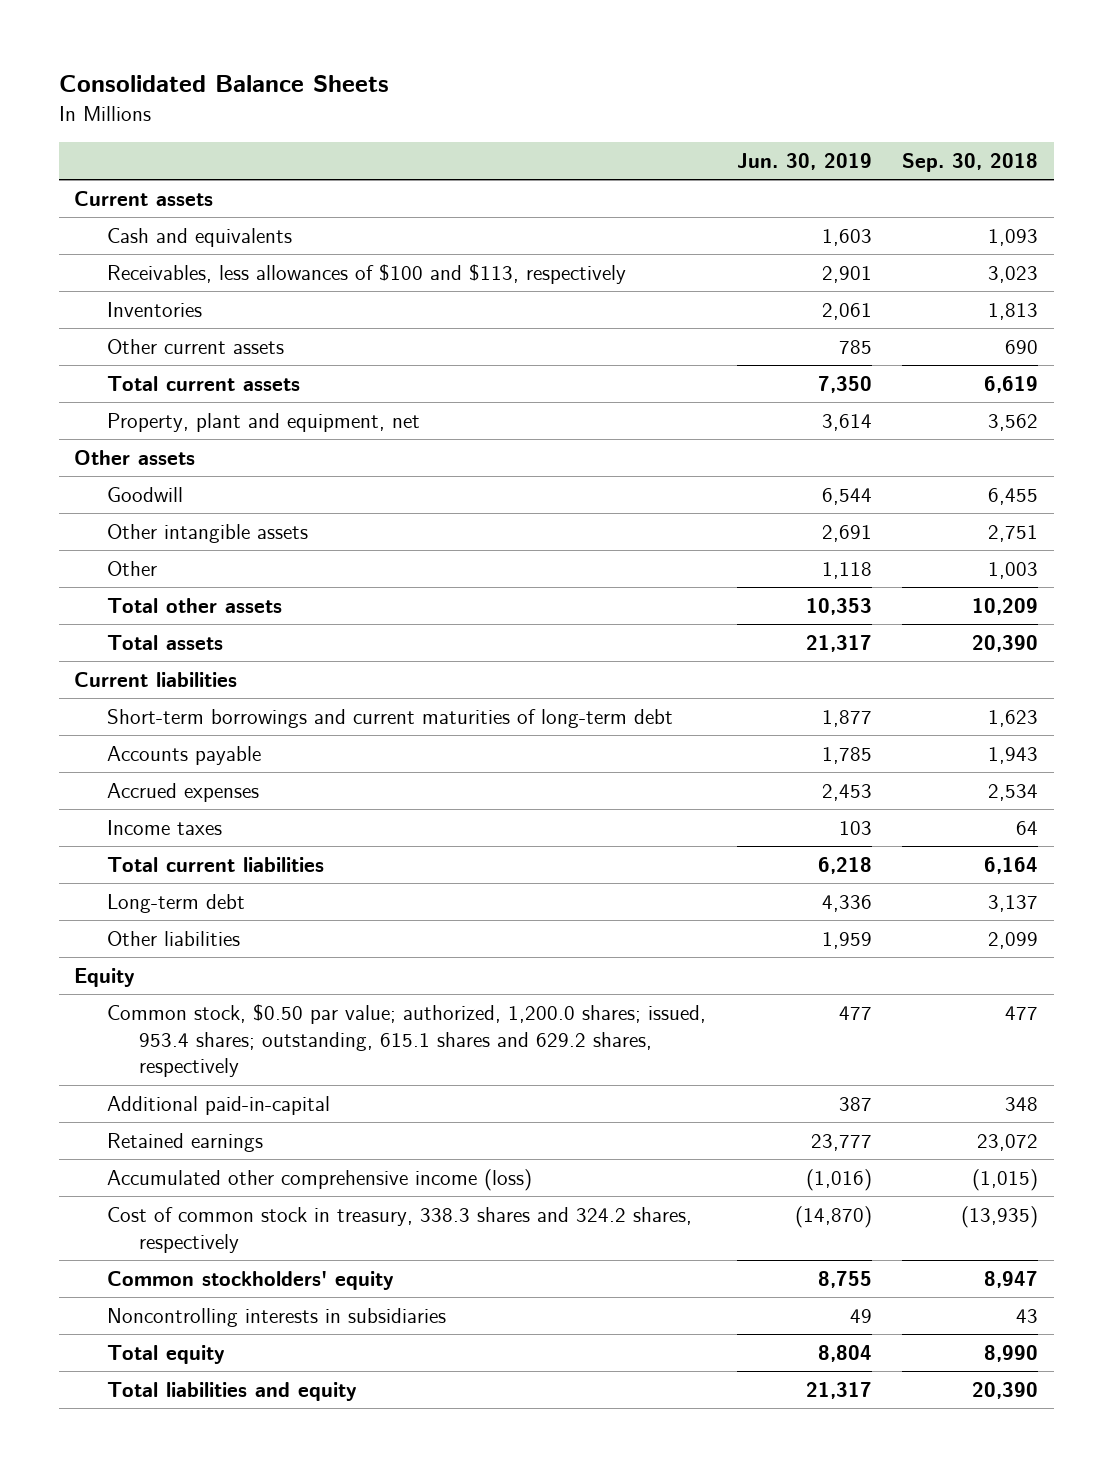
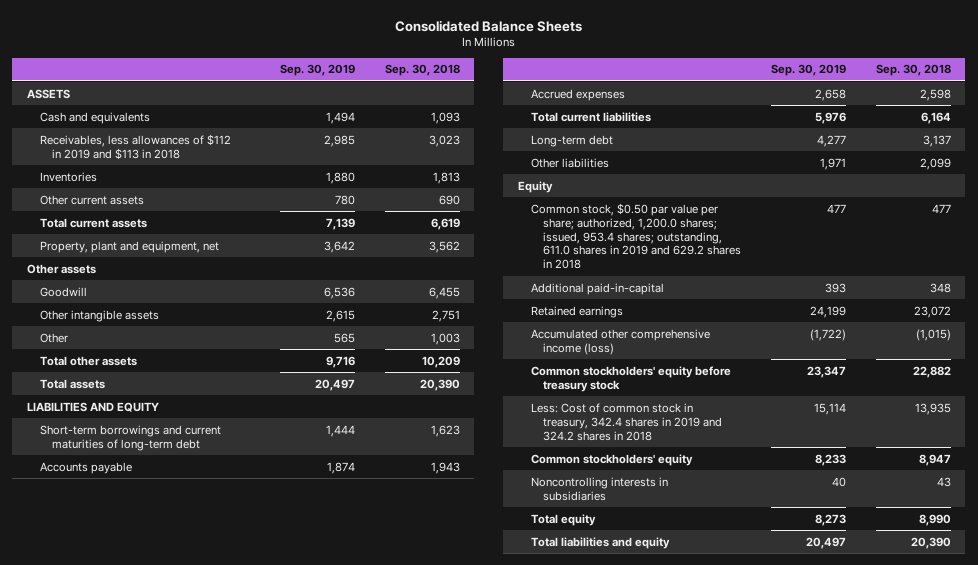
- | Jun. 30, 2019 | Sep. 30, 2018
+ | Sep. 30, 2019 | Sep. 30, 2018
- Current assets
+ ASSETS
- Receivables, less allowances of $100 and $113, respectively | 2,901 | 3,023
+ Receivables, less allowances of $112 in 2019 and $113 in 2018 | 2,985 | 3,023
- Current liabilities
+ LIABILITIES AND EQUITY
- Accrued expenses | 2,453 | 2,534
- Income taxes | 103 | 64
+ Accrued expenses | 2,658 | 2,598
- Common stock, $0.50 par value; authorized, 1,200.0 shares; issued, 953.4 shares; outstanding, 615.1 shares and 629.2 shares, respectively | 477 | 477
+ Common stock, $0.50 par value per share; authorized, 1,200.0 shares; issued, 953.4 shares; outstanding, 611.0 shares in 2019 and 629.2 shares in 2018 | 477 | 477
- Cost of common stock in treasury, 338.3 shares and 324.2 shares, respectively | (14,870) | (13,935)
+ Common stockholders' equity before treasury stock | 23,347 | 22,882
+ Less: Cost of common stock in treasury, 342.4 shares in 2019 and 324.2 shares in 2018 | 15,114 | 13,935

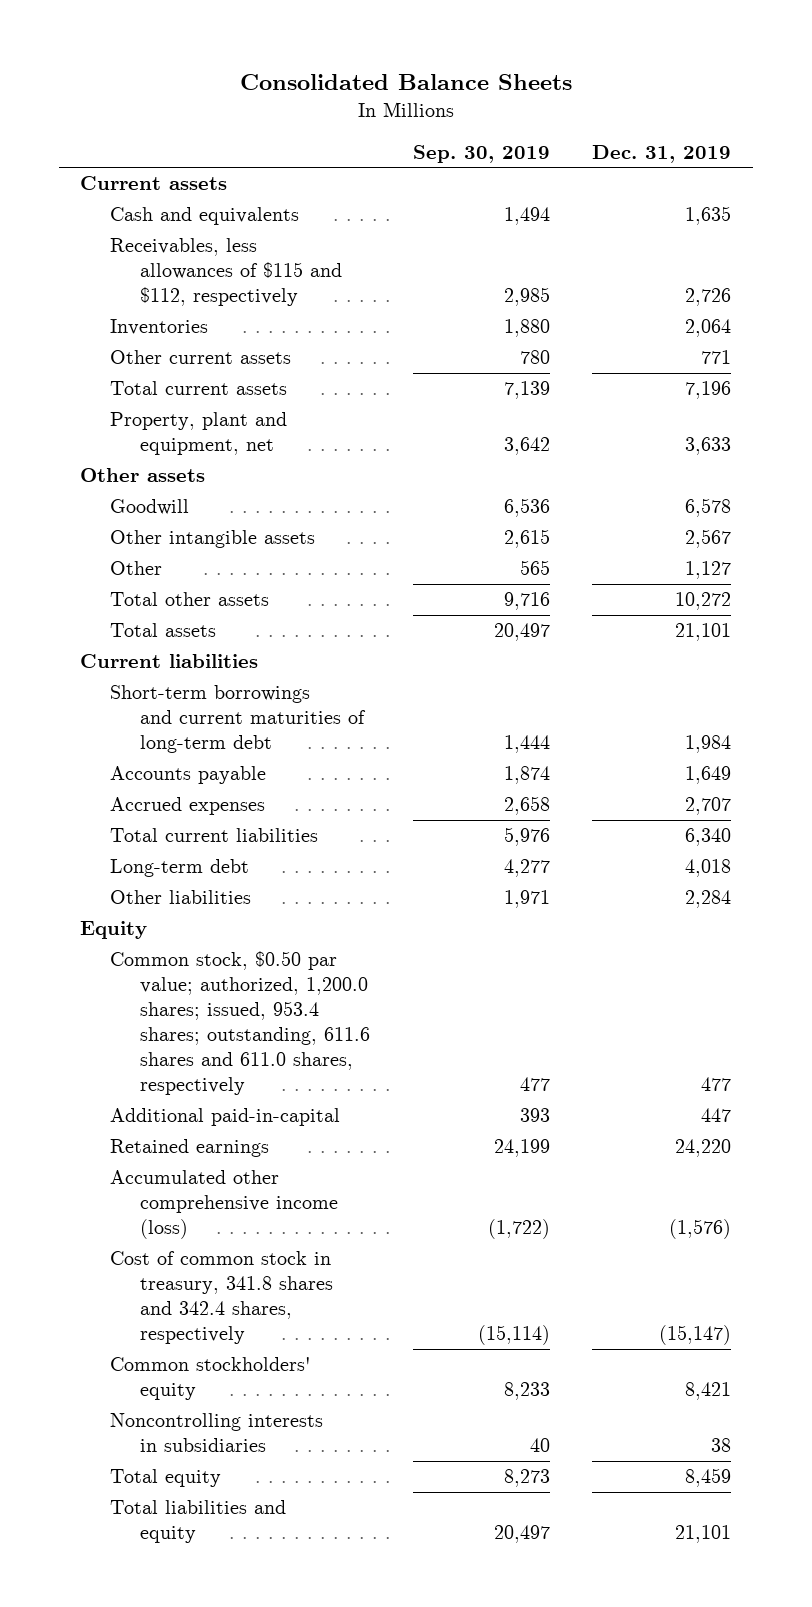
- | Sep. 30, 2019 | Sep. 30, 2018
+ | Sep. 30, 2019 | Dec. 31, 2019
- ASSETS
+ Current assets
- Receivables, less allowances of $112 in 2019 and $113 in 2018 | 2,985 | 3,023
+ Receivables, less allowances of $115 and $112, respectively | 2,985 | 2,726
- LIABILITIES AND EQUITY
+ Current liabilities
- Common stock, $0.50 par value per share; authorized, 1,200.0 shares; issued, 953.4 shares; outstanding, 611.0 shares in 2019 and 629.2 shares in 2018 | 477 | 477
+ Common stock, $0.50 par value; authorized, 1,200.0 shares; issued, 953.4 shares; outstanding, 611.6 shares and 611.0 shares, respectively | 477 | 477
- Common stockholders' equity before treasury stock | 23,347 | 22,882
- Less: Cost of common stock in treasury, 342.4 shares in 2019 and 324.2 shares in 2018 | 15,114 | 13,935
+ Cost of common stock in treasury, 341.8 shares and 342.4 shares, respectively | (15,114) | (15,147)

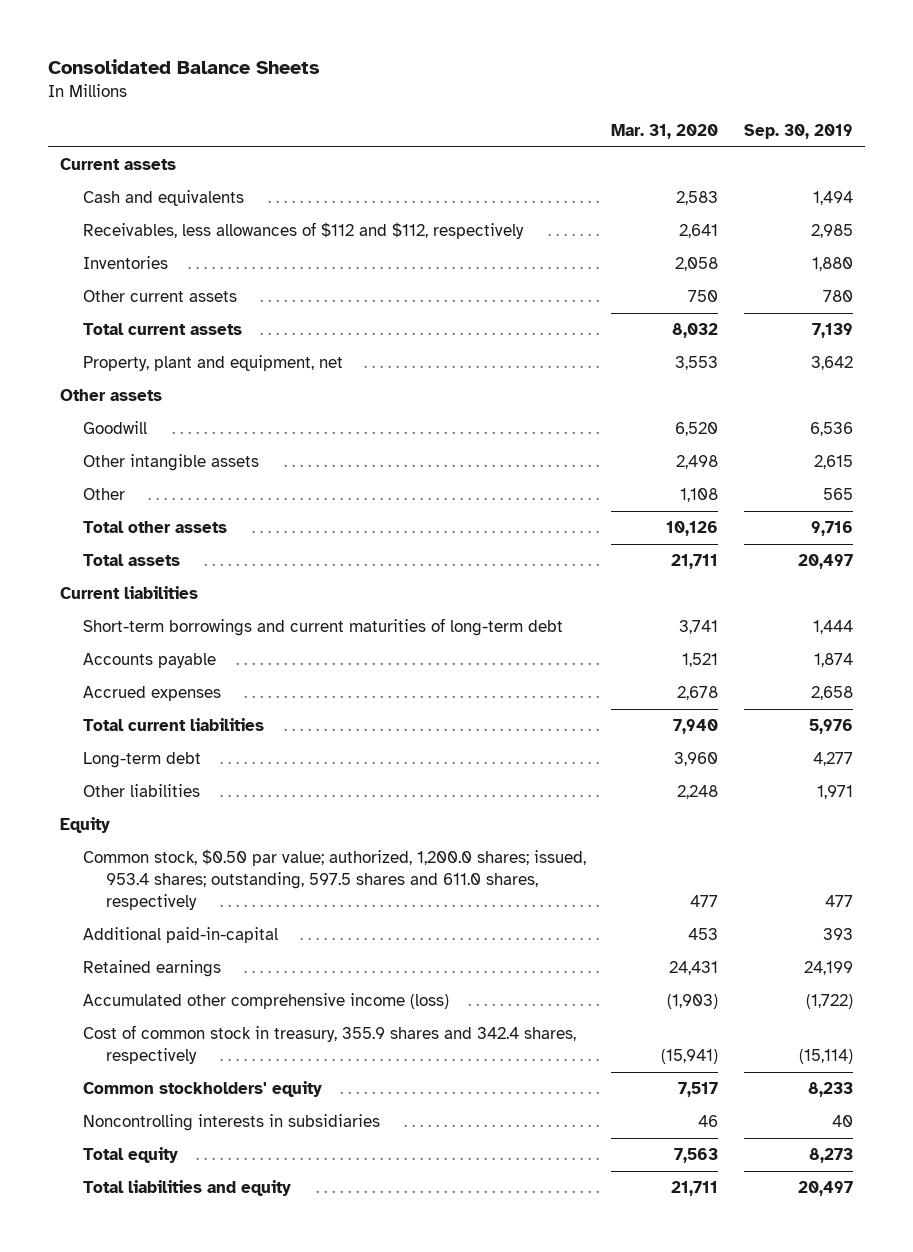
- | Sep. 30, 2019 | Dec. 31, 2019
+ | Mar. 31, 2020 | Sep. 30, 2019
- Receivables, less allowances of $115 and $112, respectively | 2,985 | 2,726
+ Receivables, less allowances of $112 and $112, respectively | 2,641 | 2,985
- Common stock, $0.50 par value; authorized, 1,200.0 shares; issued, 953.4 shares; outstanding, 611.6 shares and 611.0 shares, respectively | 477 | 477
+ Common stock, $0.50 par value; authorized, 1,200.0 shares; issued, 953.4 shares; outstanding, 597.5 shares and 611.0 shares, respectively | 477 | 477
- Cost of common stock in treasury, 341.8 shares and 342.4 shares, respectively | (15,114) | (15,147)
+ Cost of common stock in treasury, 355.9 shares and 342.4 shares, respectively | (15,941) | (15,114)

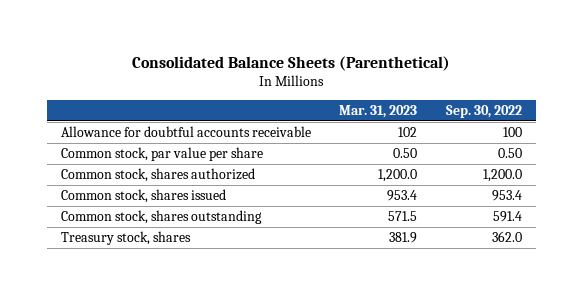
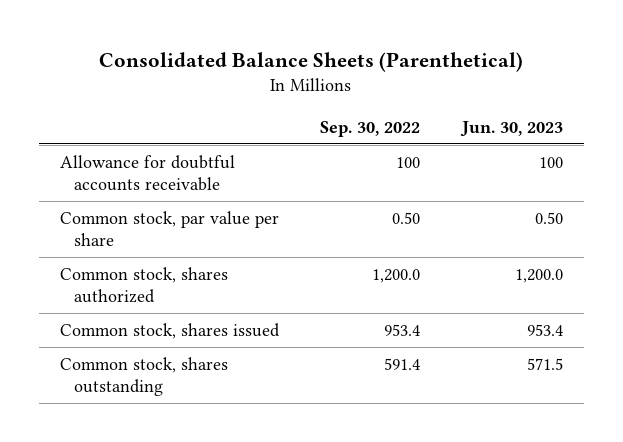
- | Mar. 31, 2023 | Sep. 30, 2022
+ | Sep. 30, 2022 | Jun. 30, 2023
- Treasury stock, shares | 381.9 | 362.0

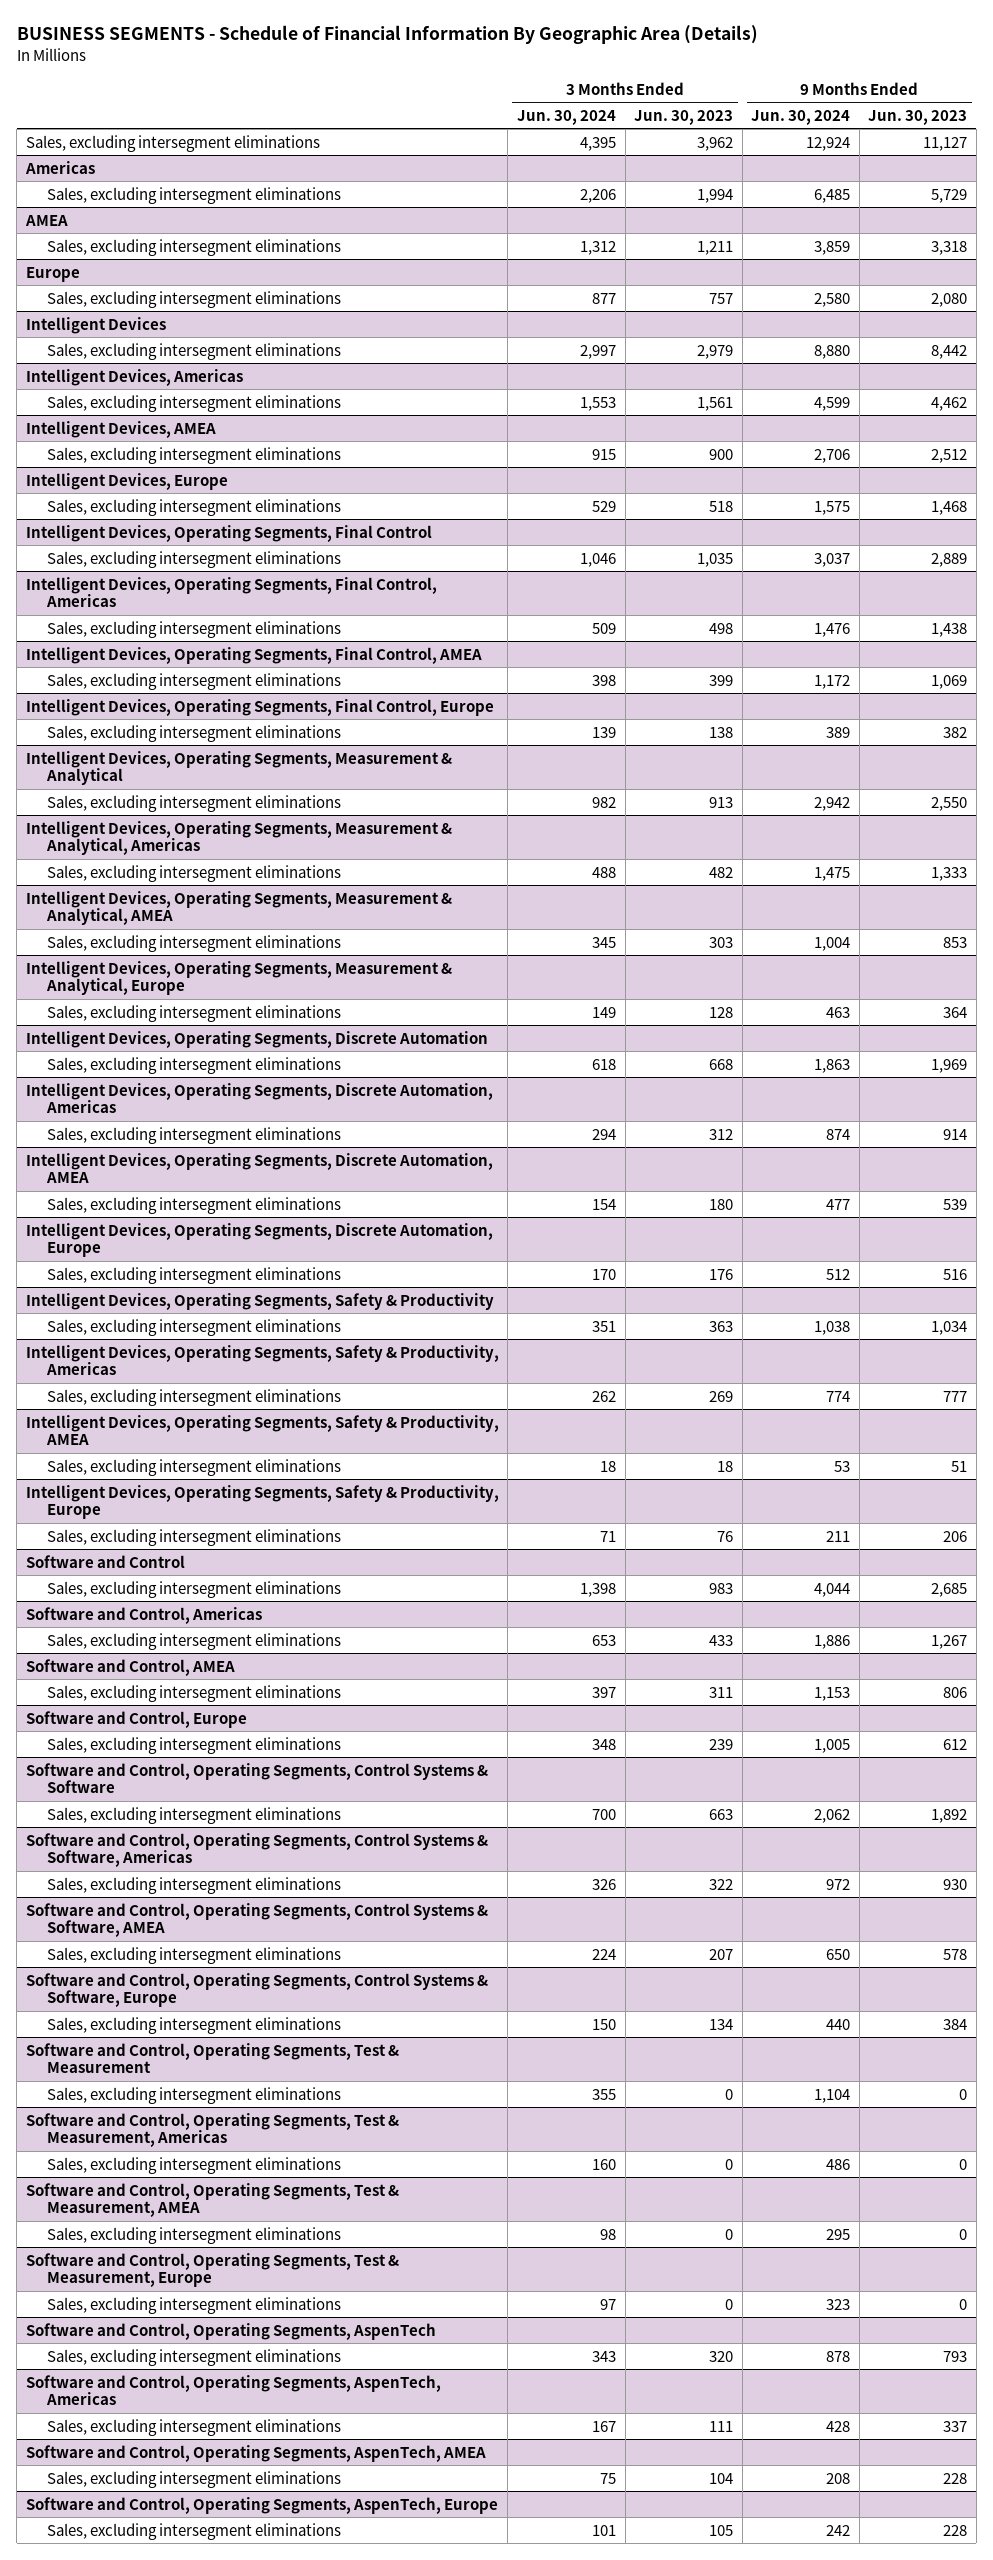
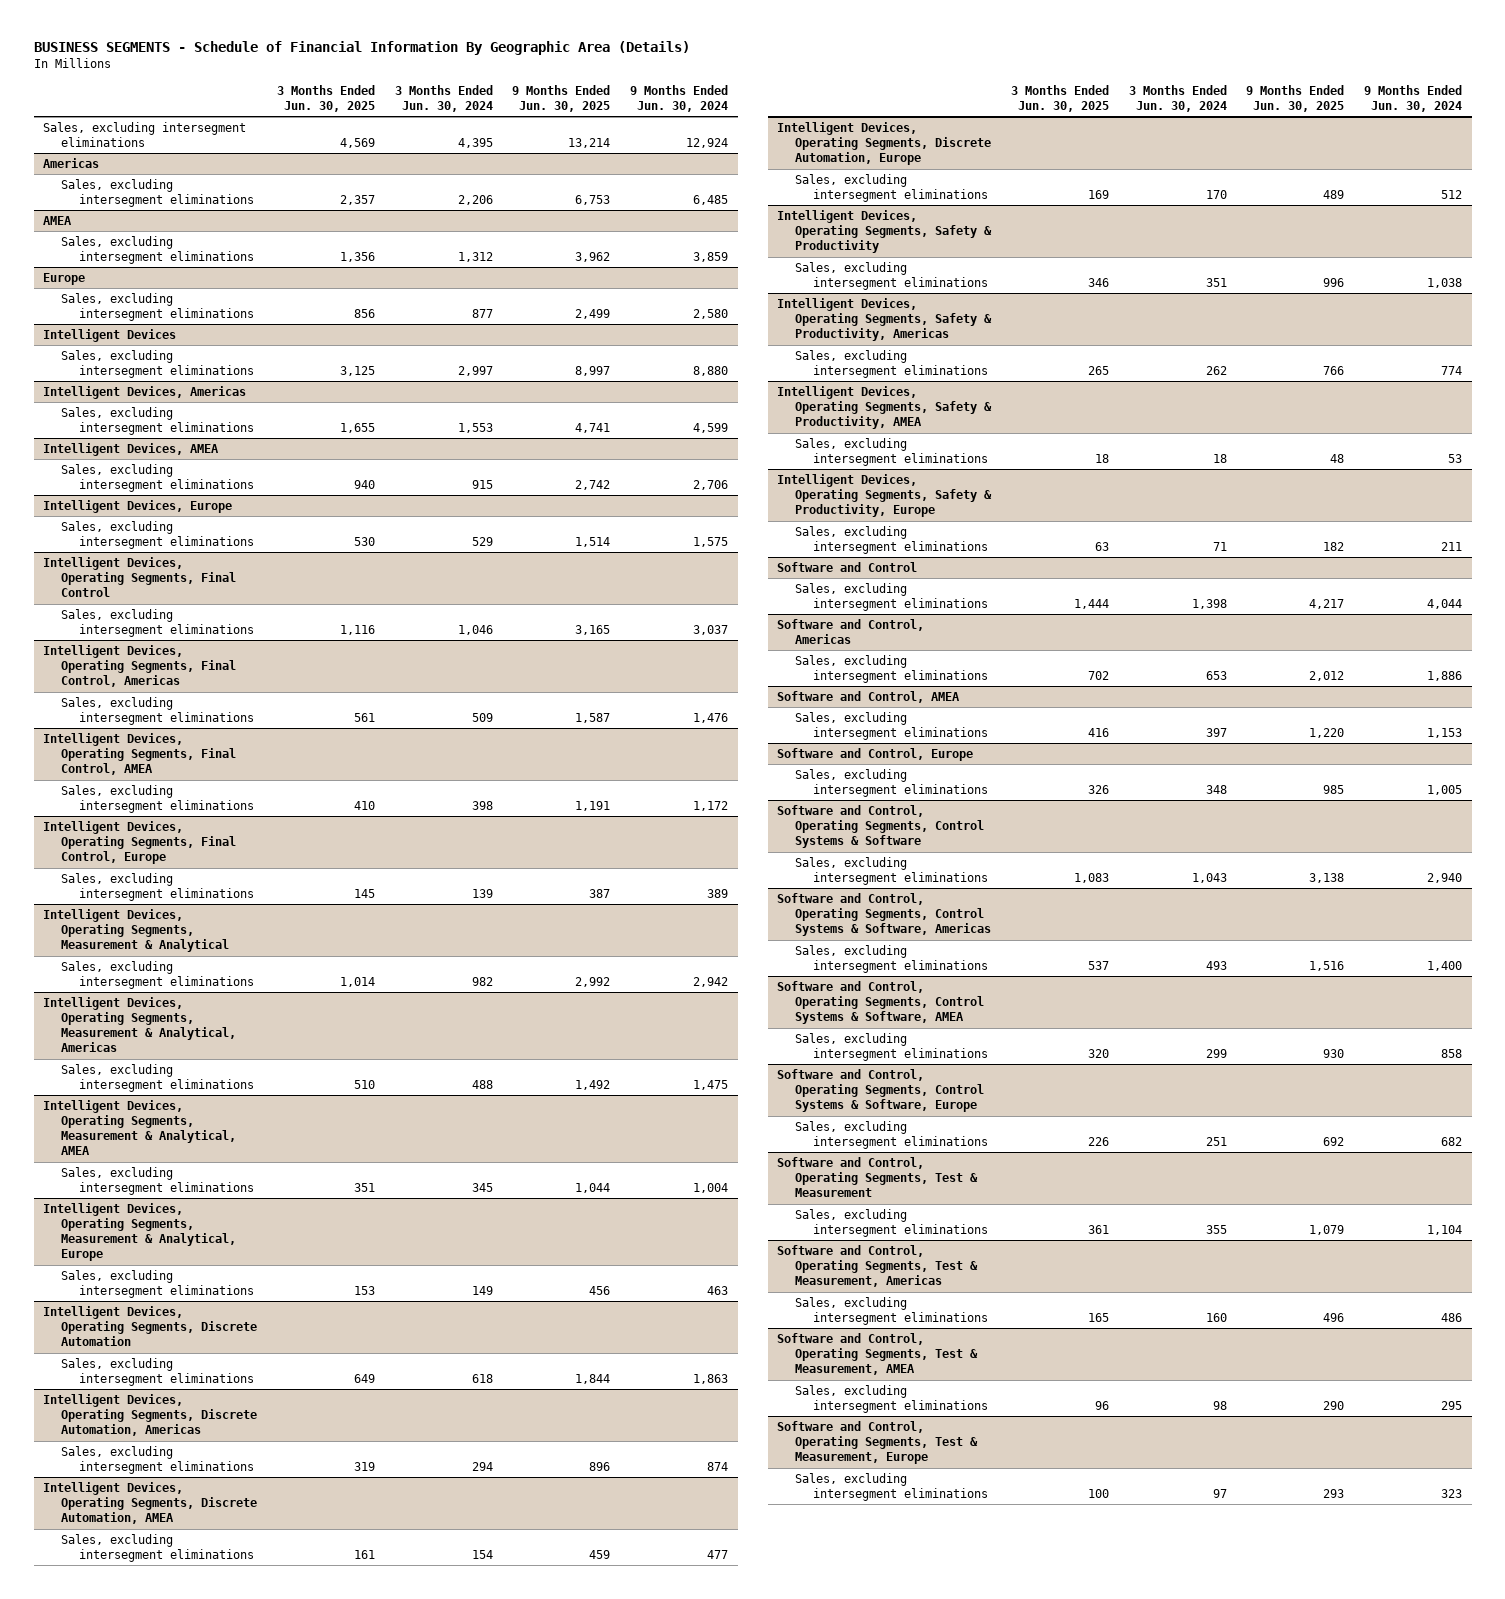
- | 3 Months Ended Jun. 30, 2024 | 3 Months Ended Jun. 30, 2023 | 9 Months Ended Jun. 30, 2024 | 9 Months Ended Jun. 30, 2023
+ | 3 Months Ended Jun. 30, 2025 | 3 Months Ended Jun. 30, 2024 | 9 Months Ended Jun. 30, 2025 | 9 Months Ended Jun. 30, 2024
@ Software and Control, Operating Segments, Control Systems & Software
- Sales, excluding intersegment eliminations | 700 | 663 | 2,062 | 1,892
+ Sales, excluding intersegment eliminations | 1,083 | 1,043 | 3,138 | 2,940
@ Software and Control, Operating Segments, Control Systems & Software, Americas
- Sales, excluding intersegment eliminations | 326 | 322 | 972 | 930
+ Sales, excluding intersegment eliminations | 537 | 493 | 1,516 | 1,400
@ Software and Control, Operating Segments, Control Systems & Software, AMEA
- Sales, excluding intersegment eliminations | 224 | 207 | 650 | 578
+ Sales, excluding intersegment eliminations | 320 | 299 | 930 | 858
@ Software and Control, Operating Segments, Control Systems & Software, Europe
- Sales, excluding intersegment eliminations | 150 | 134 | 440 | 384
+ Sales, excluding intersegment eliminations | 226 | 251 | 692 | 682
- Software and Control, Operating Segments, AspenTech
- Sales, excluding intersegment eliminations | 343 | 320 | 878 | 793
- Software and Control, Operating Segments, AspenTech, Americas
- Sales, excluding intersegment eliminations | 167 | 111 | 428 | 337
- Software and Control, Operating Segments, AspenTech, AMEA
- Sales, excluding intersegment eliminations | 75 | 104 | 208 | 228
- Software and Control, Operating Segments, AspenTech, Europe
- Sales, excluding intersegment eliminations | 101 | 105 | 242 | 228

